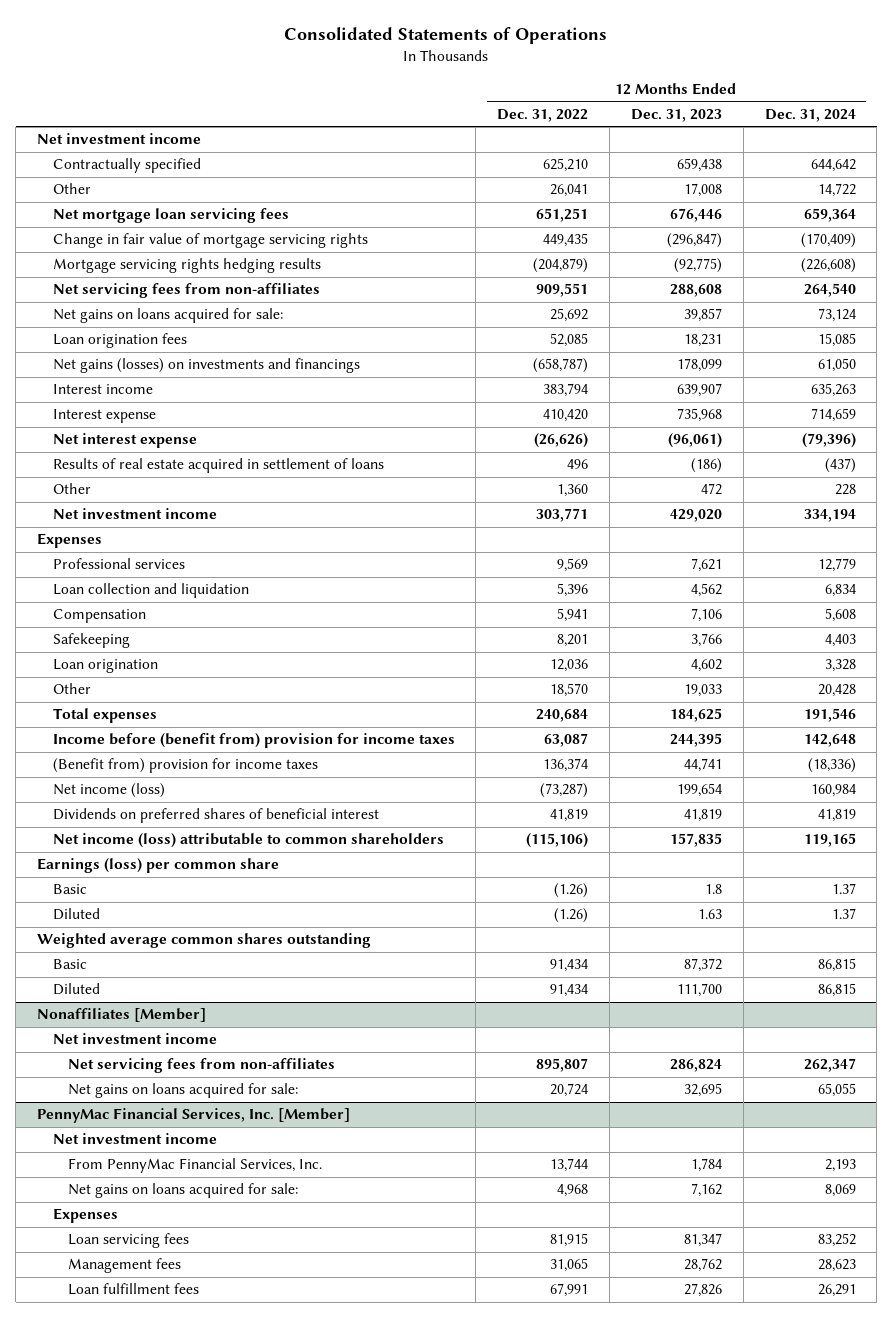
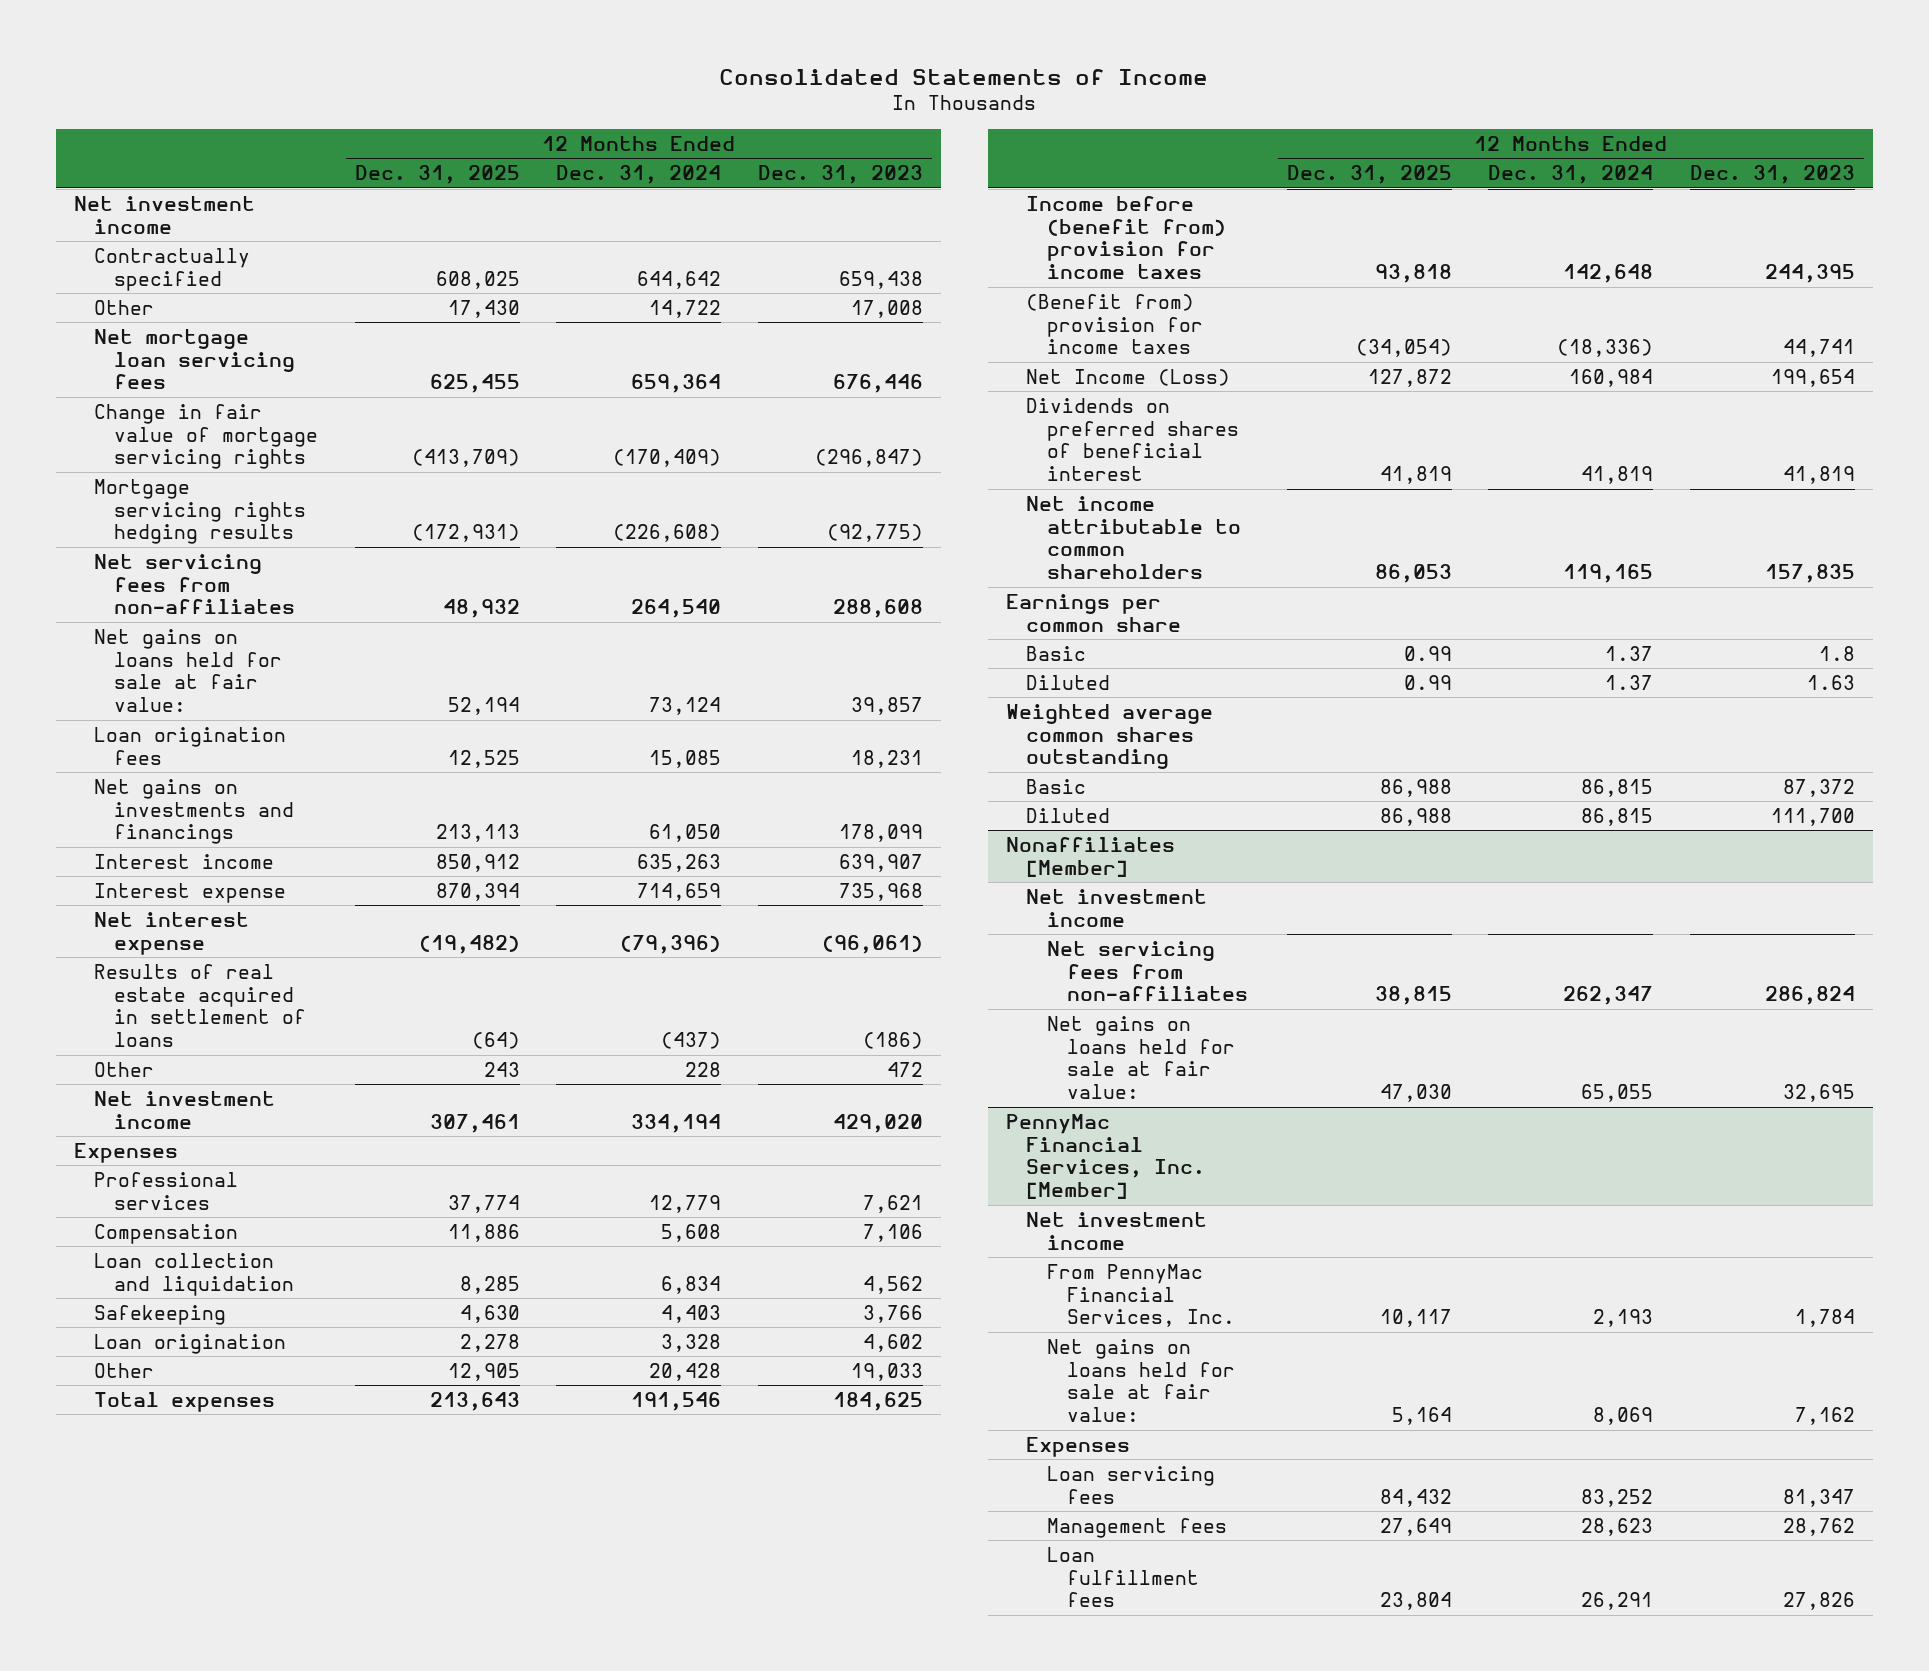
- Consolidated Statements of Operations
+ Consolidated Statements of Income
- | 12 Months Ended Dec. 31, 2022 | 12 Months Ended Dec. 31, 2023 | 12 Months Ended Dec. 31, 2024
+ | 12 Months Ended Dec. 31, 2025 | 12 Months Ended Dec. 31, 2024 | 12 Months Ended Dec. 31, 2023
- Net gains on loans acquired for sale: | 25,692 | 39,857 | 73,124
+ Net gains on loans held for sale at fair value: | 52,194 | 73,124 | 39,857
- Net gains (losses) on investments and financings | (658,787) | 178,099 | 61,050
+ Net gains on investments and financings | 213,113 | 61,050 | 178,099
moved down: Loan collection and liquidation | 8,285 | 6,834 | 4,562
- Net income (loss) | (73,287) | 199,654 | 160,984
+ Net Income (Loss) | 127,872 | 160,984 | 199,654
- Net income (loss) attributable to common shareholders | (115,106) | 157,835 | 119,165
- Earnings (loss) per common share
+ Net income attributable to common shareholders | 86,053 | 119,165 | 157,835
+ Earnings per common share
@ Nonaffiliates [Member]
- Net gains on loans acquired for sale: | 20,724 | 32,695 | 65,055
+ Net gains on loans held for sale at fair value: | 47,030 | 65,055 | 32,695
@ PennyMac Financial Services, Inc. [Member]
- Net gains on loans acquired for sale: | 4,968 | 7,162 | 8,069
+ Net gains on loans held for sale at fair value: | 5,164 | 8,069 | 7,162

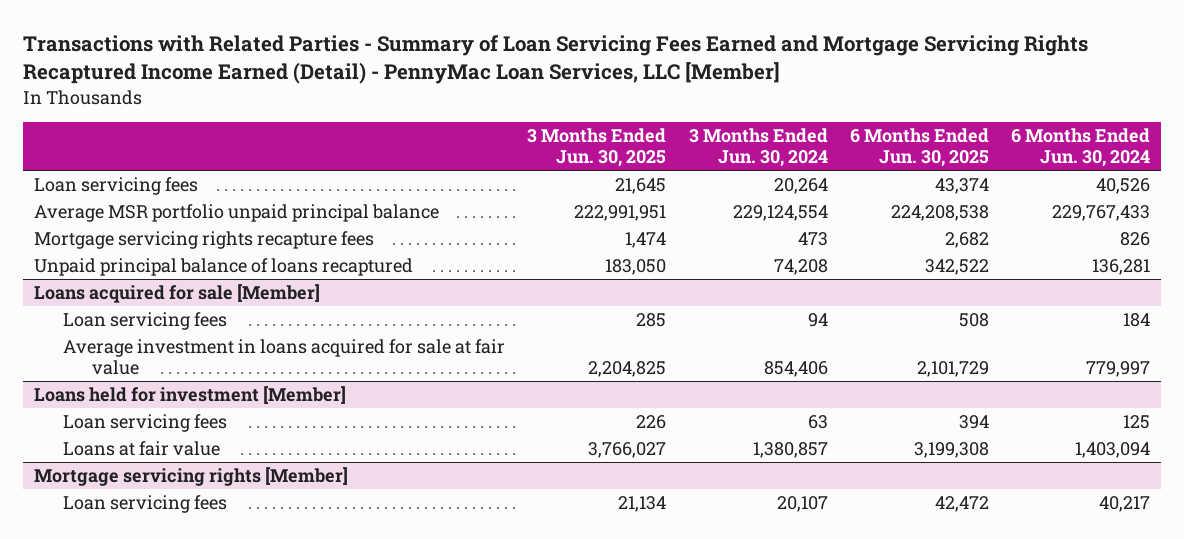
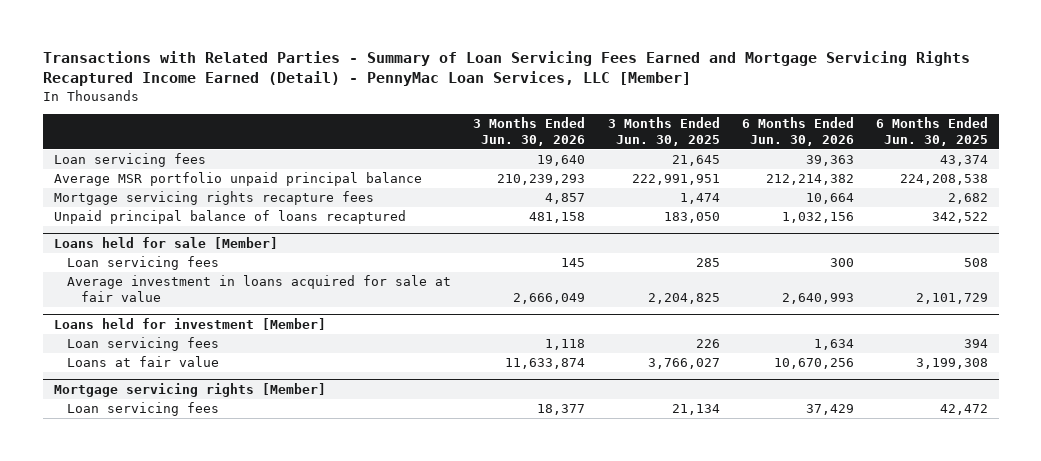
- | 3 Months Ended Jun. 30, 2025 | 3 Months Ended Jun. 30, 2024 | 6 Months Ended Jun. 30, 2025 | 6 Months Ended Jun. 30, 2024
+ | 3 Months Ended Jun. 30, 2026 | 3 Months Ended Jun. 30, 2025 | 6 Months Ended Jun. 30, 2026 | 6 Months Ended Jun. 30, 2025
- Loans acquired for sale [Member]
+ Loans held for sale [Member]

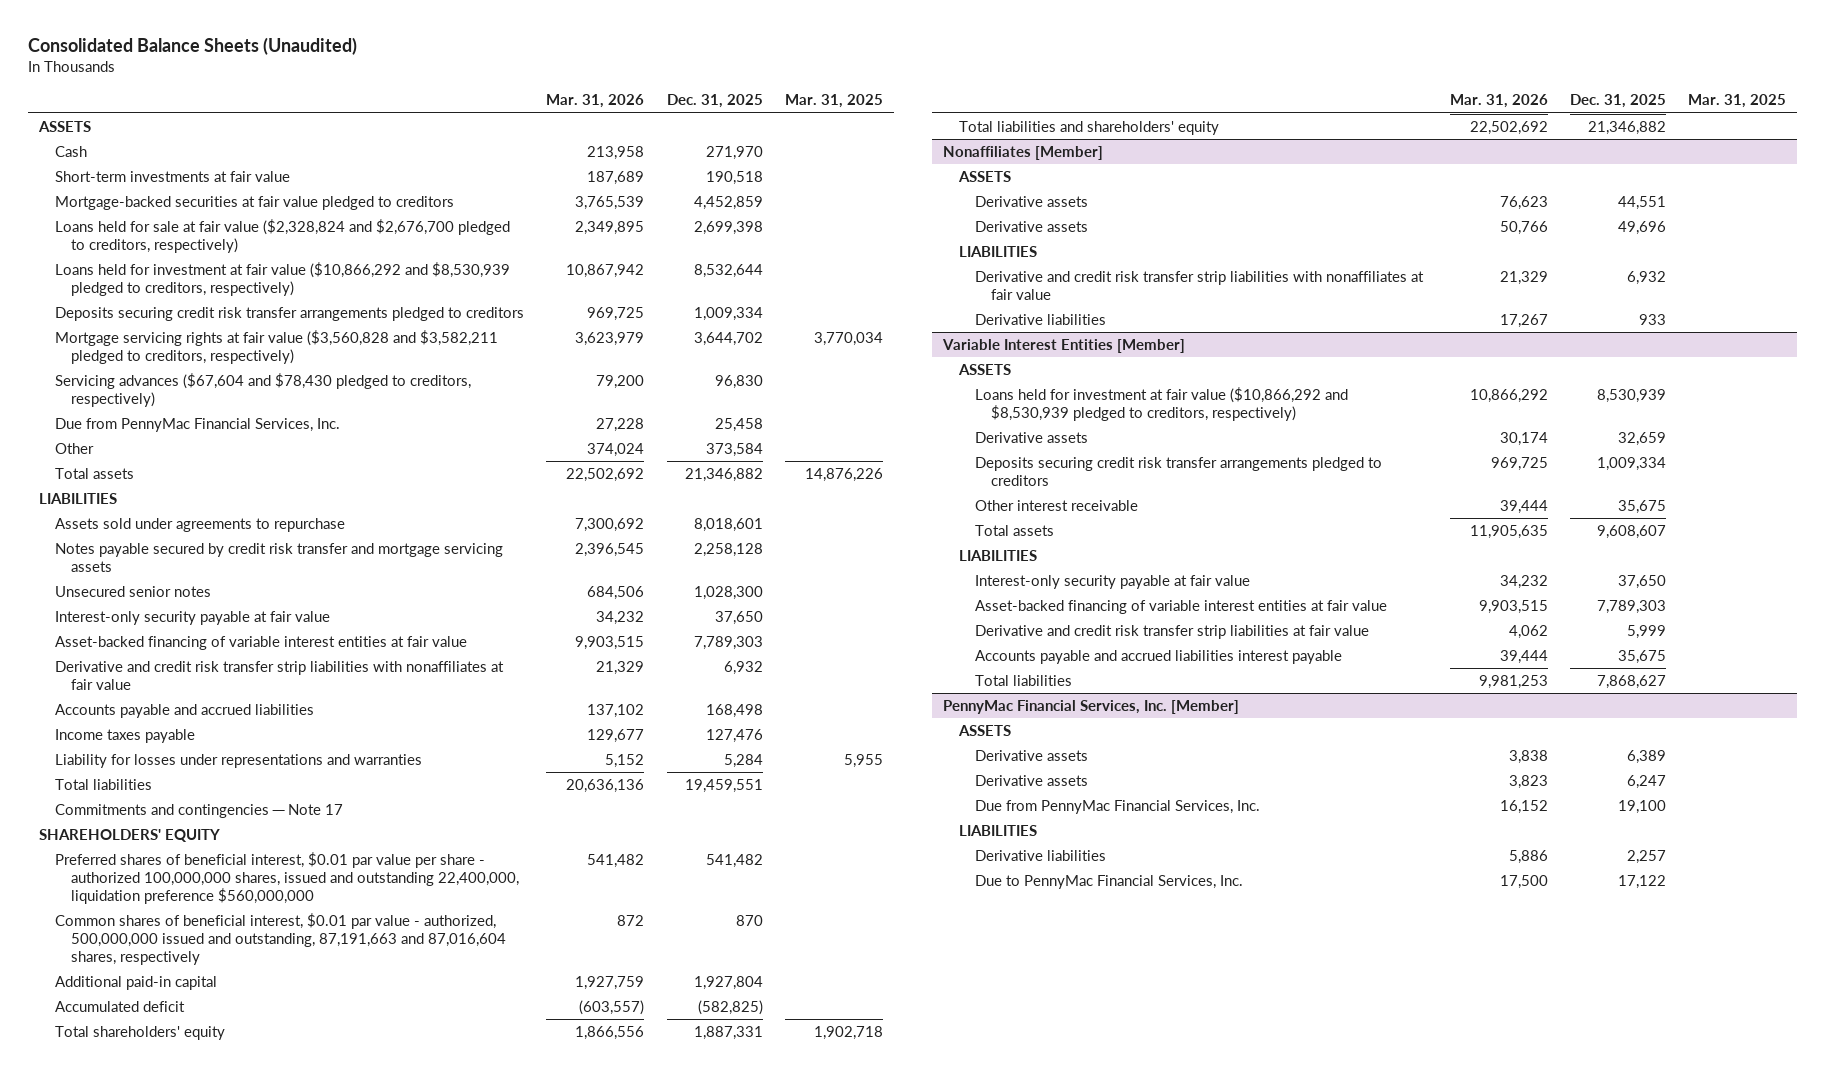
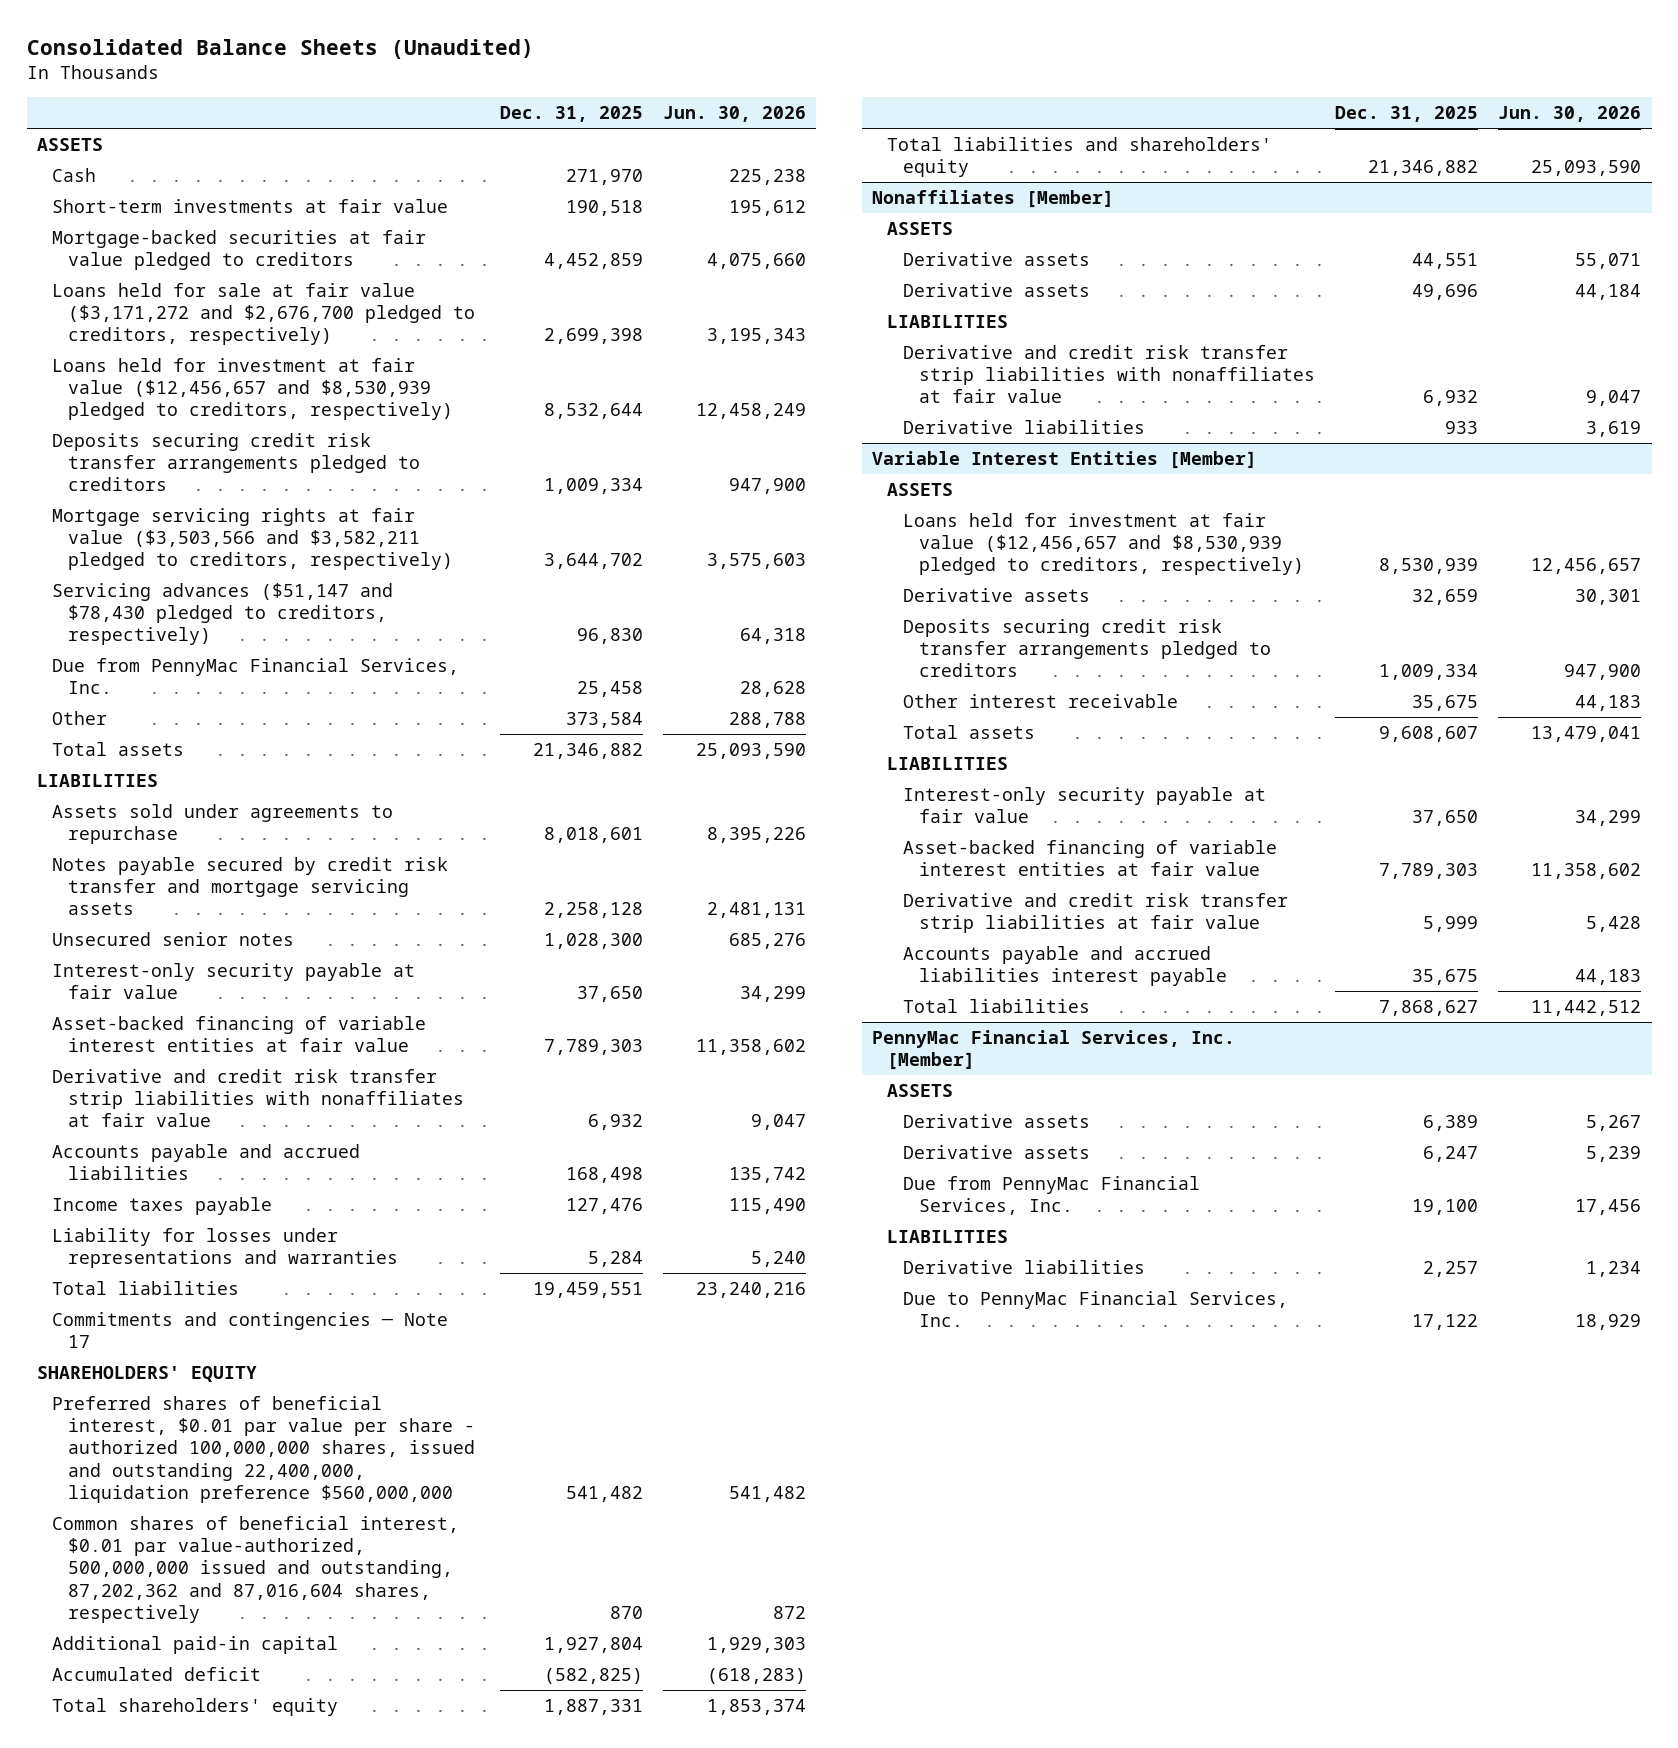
- | Mar. 31, 2026 | Dec. 31, 2025 | Mar. 31, 2025
+ | Dec. 31, 2025 | Jun. 30, 2026
- Loans held for sale at fair value ($2,328,824 and $2,676,700 pledged to creditors, respectively) | 2,349,895 | 2,699,398 |
- Loans held for investment at fair value ($10,866,292 and $8,530,939 pledged to creditors, respectively) | 10,867,942 | 8,532,644 |
+ Loans held for sale at fair value ($3,171,272 and $2,676,700 pledged to creditors, respectively) | 2,699,398 | 3,195,343
+ Loans held for investment at fair value ($12,456,657 and $8,530,939 pledged to creditors, respectively) | 8,532,644 | 12,458,249
- Mortgage servicing rights at fair value ($3,560,828 and $3,582,211 pledged to creditors, respectively) | 3,623,979 | 3,644,702 | 3,770,034
- Servicing advances ($67,604 and $78,430 pledged to creditors, respectively) | 79,200 | 96,830 |
+ Mortgage servicing rights at fair value ($3,503,566 and $3,582,211 pledged to creditors, respectively) | 3,644,702 | 3,575,603
+ Servicing advances ($51,147 and $78,430 pledged to creditors, respectively) | 96,830 | 64,318
- Common shares of beneficial interest, $0.01 par value - authorized, 500,000,000 issued and outstanding, 87,191,663 and 87,016,604 shares, respectively | 872 | 870 |
+ Common shares of beneficial interest, $0.01 par value-authorized, 500,000,000 issued and outstanding, 87,202,362 and 87,016,604 shares, respectively | 870 | 872
@ Variable Interest Entities [Member]
- Loans held for investment at fair value ($10,866,292 and $8,530,939 pledged to creditors, respectively) | 10,866,292 | 8,530,939 |
+ Loans held for investment at fair value ($12,456,657 and $8,530,939 pledged to creditors, respectively) | 8,530,939 | 12,456,657

